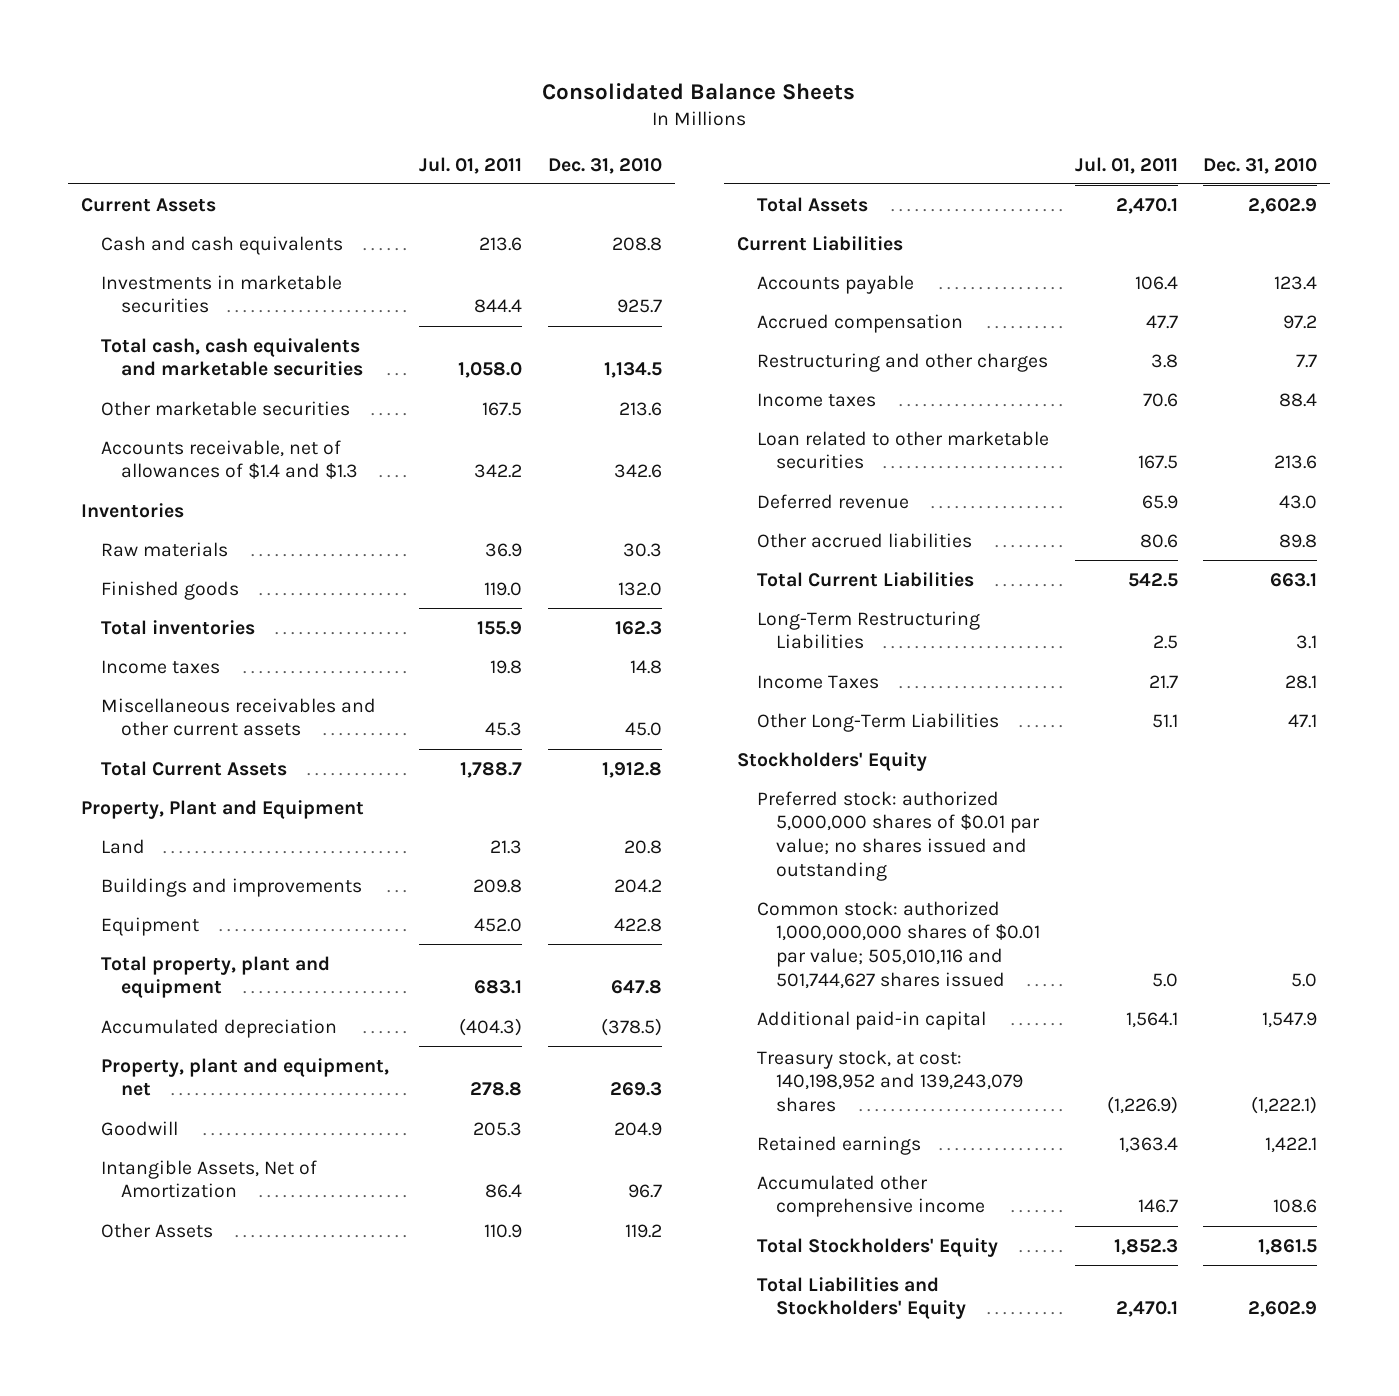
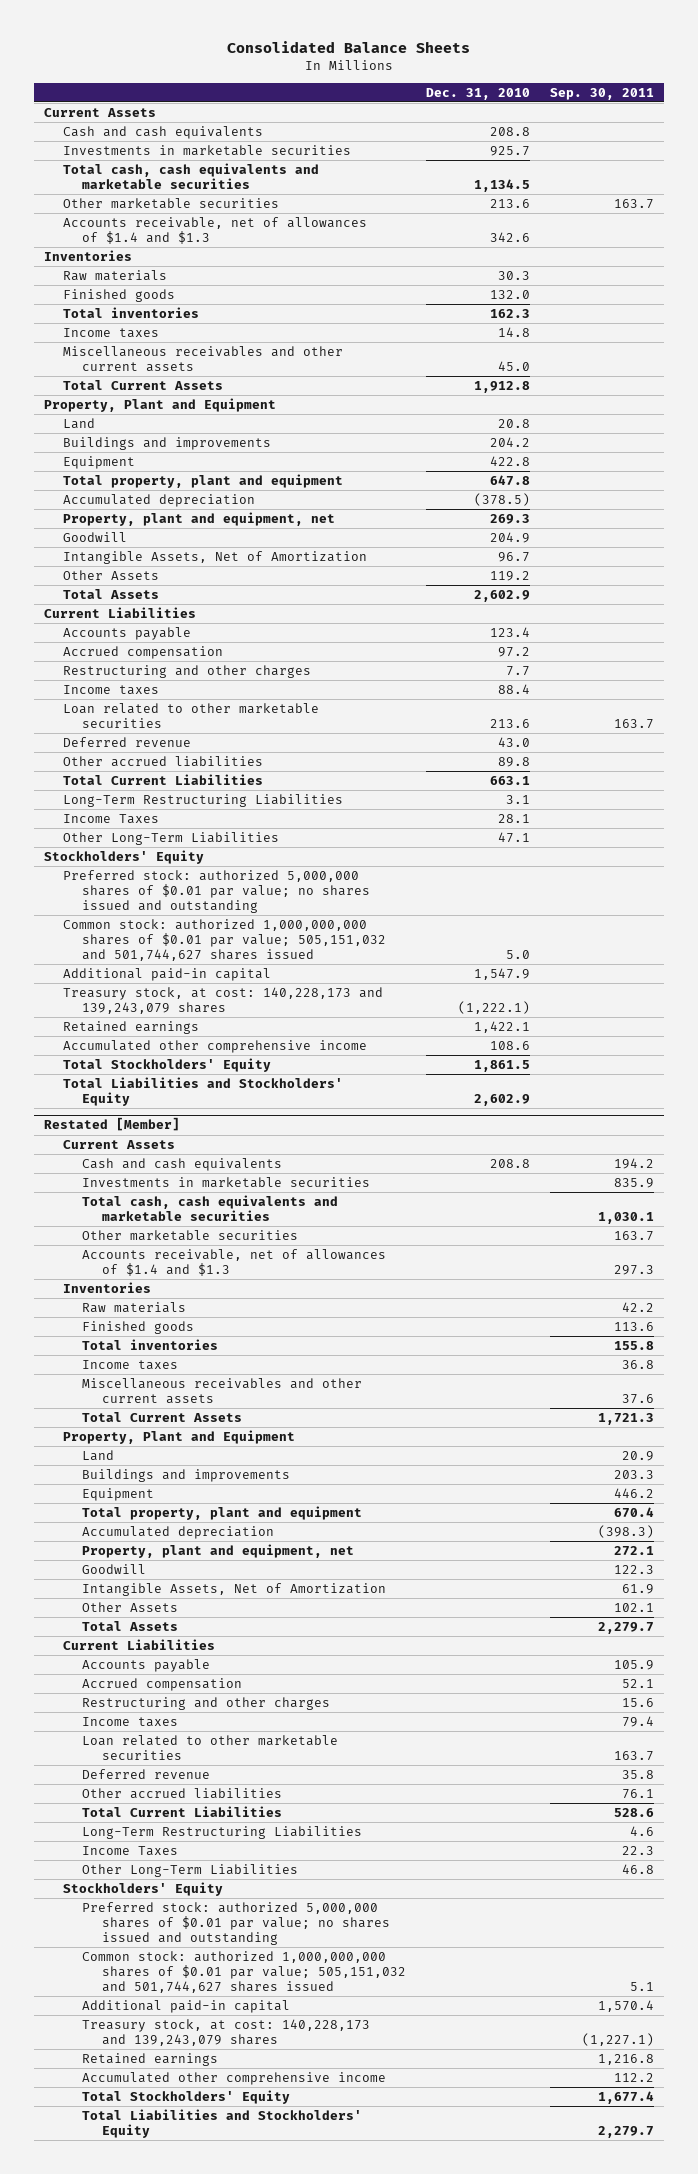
- | Jul. 01, 2011 | Dec. 31, 2010
+ | Dec. 31, 2010 | Sep. 30, 2011
- Common stock: authorized 1,000,000,000 shares of $0.01 par value; 505,010,116 and 501,744,627 shares issued | 5.0 | 5.0
+ Common stock: authorized 1,000,000,000 shares of $0.01 par value; 505,151,032 and 501,744,627 shares issued | 5.0 |
- Treasury stock, at cost: 140,198,952 and 139,243,079 shares | (1,226.9) | (1,222.1)
+ Treasury stock, at cost: 140,228,173 and 139,243,079 shares | (1,222.1) |
+ Restated [Member]
+ Current Assets
+ Cash and cash equivalents | 208.8 | 194.2
+ Investments in marketable securities | | 835.9
+ Total cash, cash equivalents and marketable securities | | 1,030.1
+ Other marketable securities | | 163.7
+ Accounts receivable, net of allowances of $1.4 and $1.3 | | 297.3
+ Inventories
+ Raw materials | | 42.2
+ Finished goods | | 113.6
+ Total inventories | | 155.8
+ Income taxes | | 36.8
+ Miscellaneous receivables and other current assets | | 37.6
+ Total Current Assets | | 1,721.3
+ Property, Plant and Equipment
+ Land | | 20.9
+ Buildings and improvements | | 203.3
+ Equipment | | 446.2
+ Total property, plant and equipment | | 670.4
+ Accumulated depreciation | | (398.3)
+ Property, plant and equipment, net | | 272.1
+ Goodwill | | 122.3
+ Intangible Assets, Net of Amortization | | 61.9
+ Other Assets | | 102.1
+ Total Assets | | 2,279.7
+ Current Liabilities
+ Accounts payable | | 105.9
+ Accrued compensation | | 52.1
+ Restructuring and other charges | | 15.6
+ Income taxes | | 79.4
+ Loan related to other marketable securities | | 163.7
+ Deferred revenue | | 35.8
+ Other accrued liabilities | | 76.1
+ Total Current Liabilities | | 528.6
+ Long-Term Restructuring Liabilities | | 4.6
+ Income Taxes | | 22.3
+ Other Long-Term Liabilities | | 46.8
+ Stockholders' Equity
+ Preferred stock: authorized 5,000,000 shares of $0.01 par value; no shares issued and outstanding
+ Common stock: authorized 1,000,000,000 shares of $0.01 par value; 505,151,032 and 501,744,627 shares issued | | 5.1
+ Additional paid-in capital | | 1,570.4
+ Treasury stock, at cost: 140,228,173 and 139,243,079 shares | | (1,227.1)
+ Retained earnings | | 1,216.8
+ Accumulated other comprehensive income | | 112.2
+ Total Stockholders' Equity | | 1,677.4
+ Total Liabilities and Stockholders' Equity | | 2,279.7

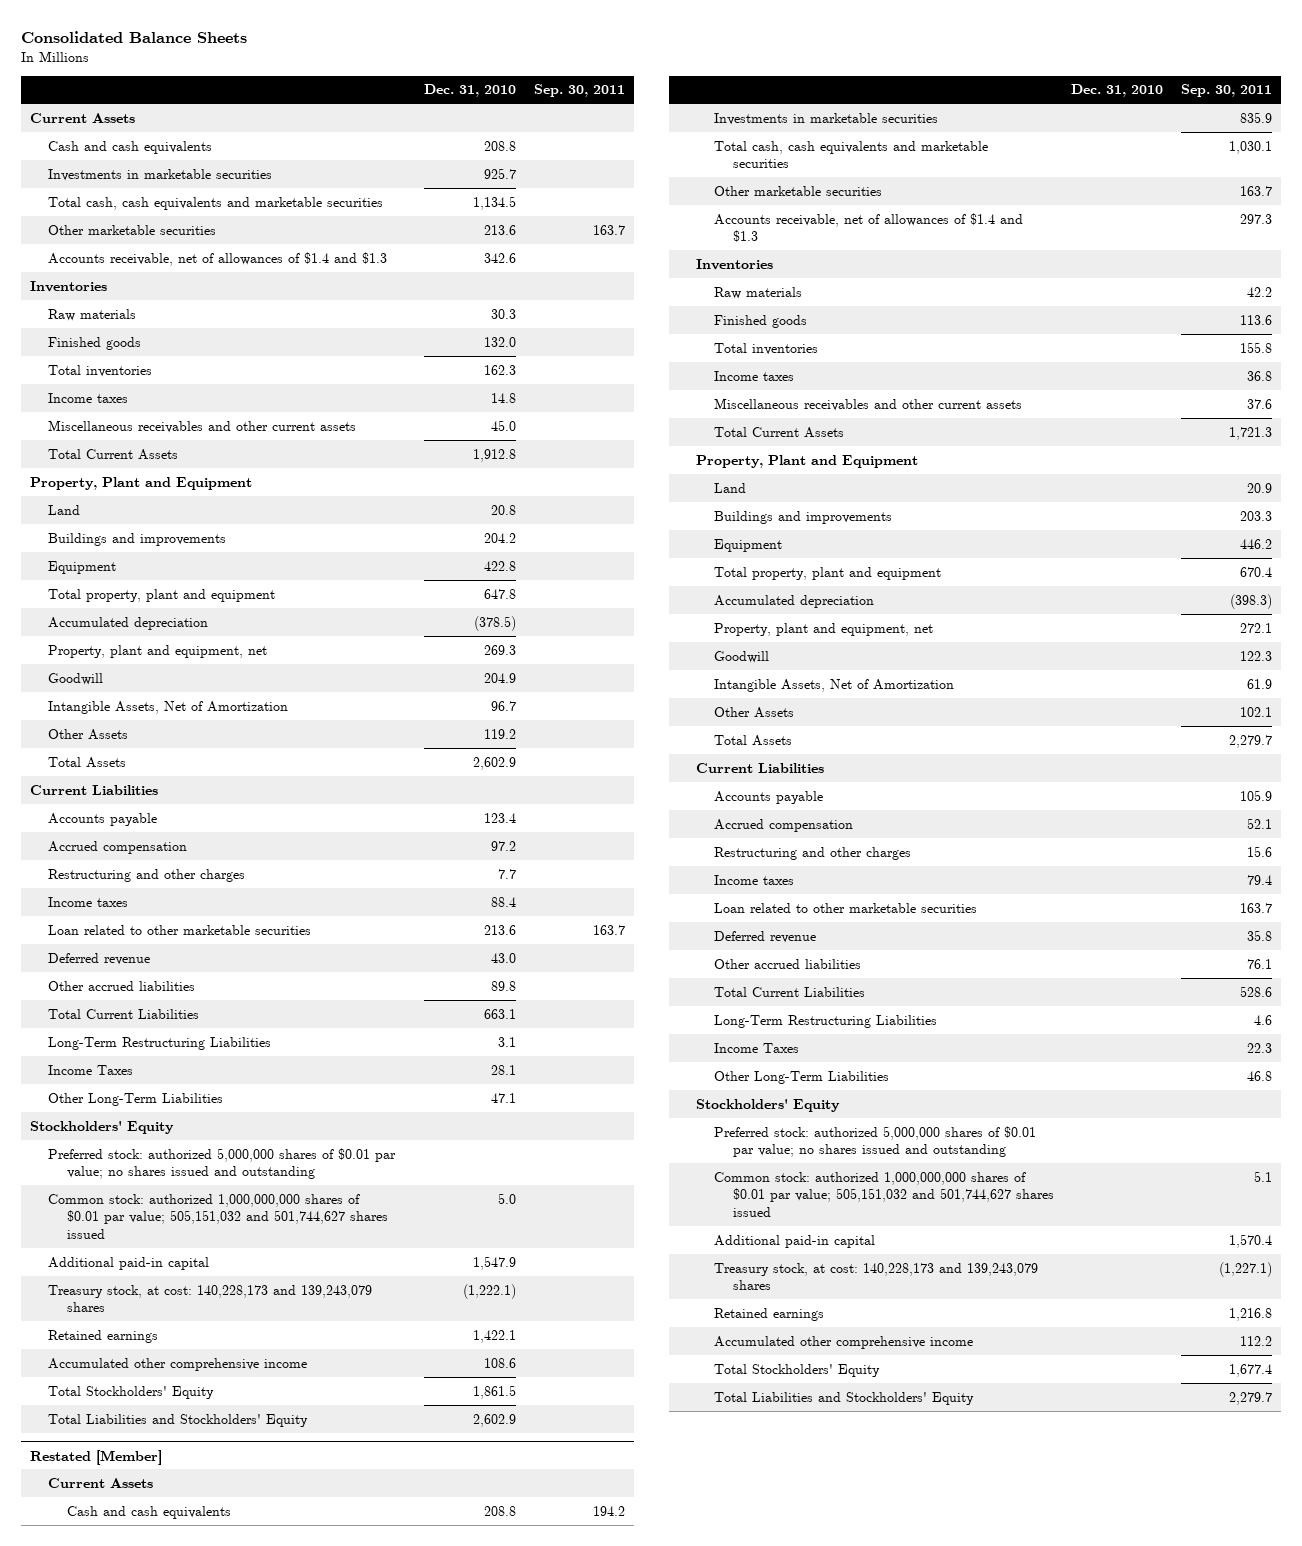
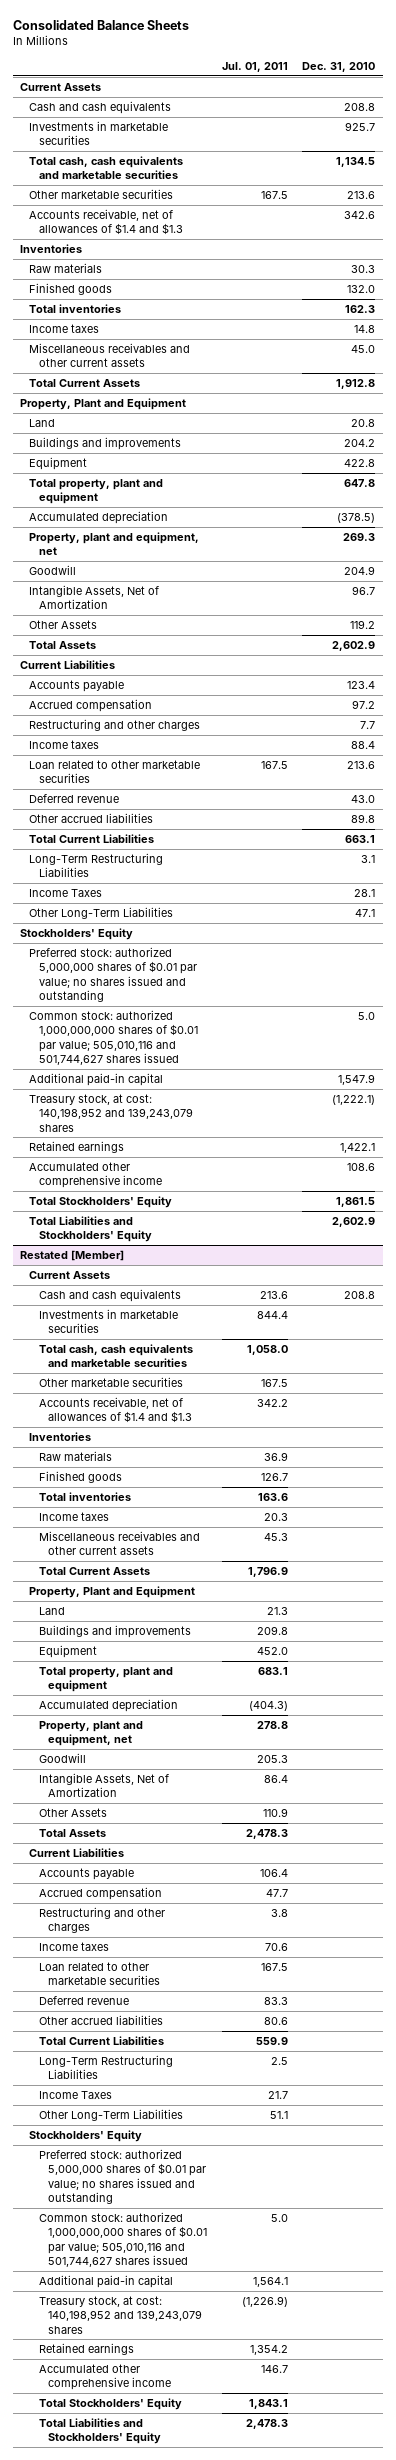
- | Dec. 31, 2010 | Sep. 30, 2011
+ | Jul. 01, 2011 | Dec. 31, 2010
- Common stock: authorized 1,000,000,000 shares of $0.01 par value; 505,151,032 and 501,744,627 shares issued | 5.0 |
+ Common stock: authorized 1,000,000,000 shares of $0.01 par value; 505,010,116 and 501,744,627 shares issued | | 5.0
- Treasury stock, at cost: 140,228,173 and 139,243,079 shares | (1,222.1) |
+ Treasury stock, at cost: 140,198,952 and 139,243,079 shares | | (1,222.1)
@ Restated [Member]
- Common stock: authorized 1,000,000,000 shares of $0.01 par value; 505,151,032 and 501,744,627 shares issued | | 5.1
+ Common stock: authorized 1,000,000,000 shares of $0.01 par value; 505,010,116 and 501,744,627 shares issued | 5.0 |
- Treasury stock, at cost: 140,228,173 and 139,243,079 shares | | (1,227.1)
+ Treasury stock, at cost: 140,198,952 and 139,243,079 shares | (1,226.9) |

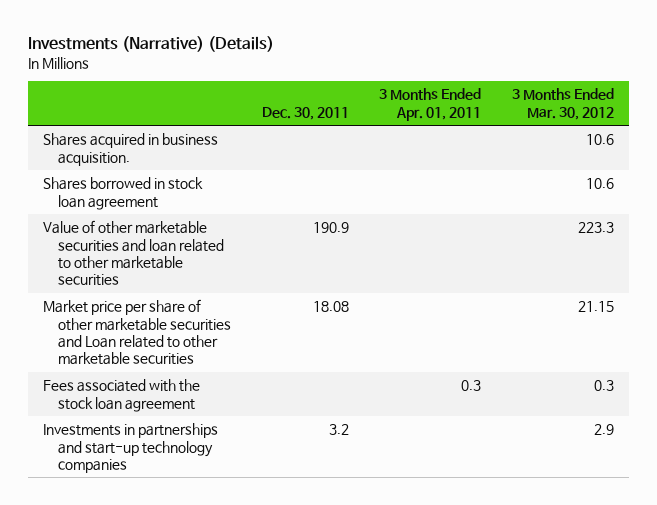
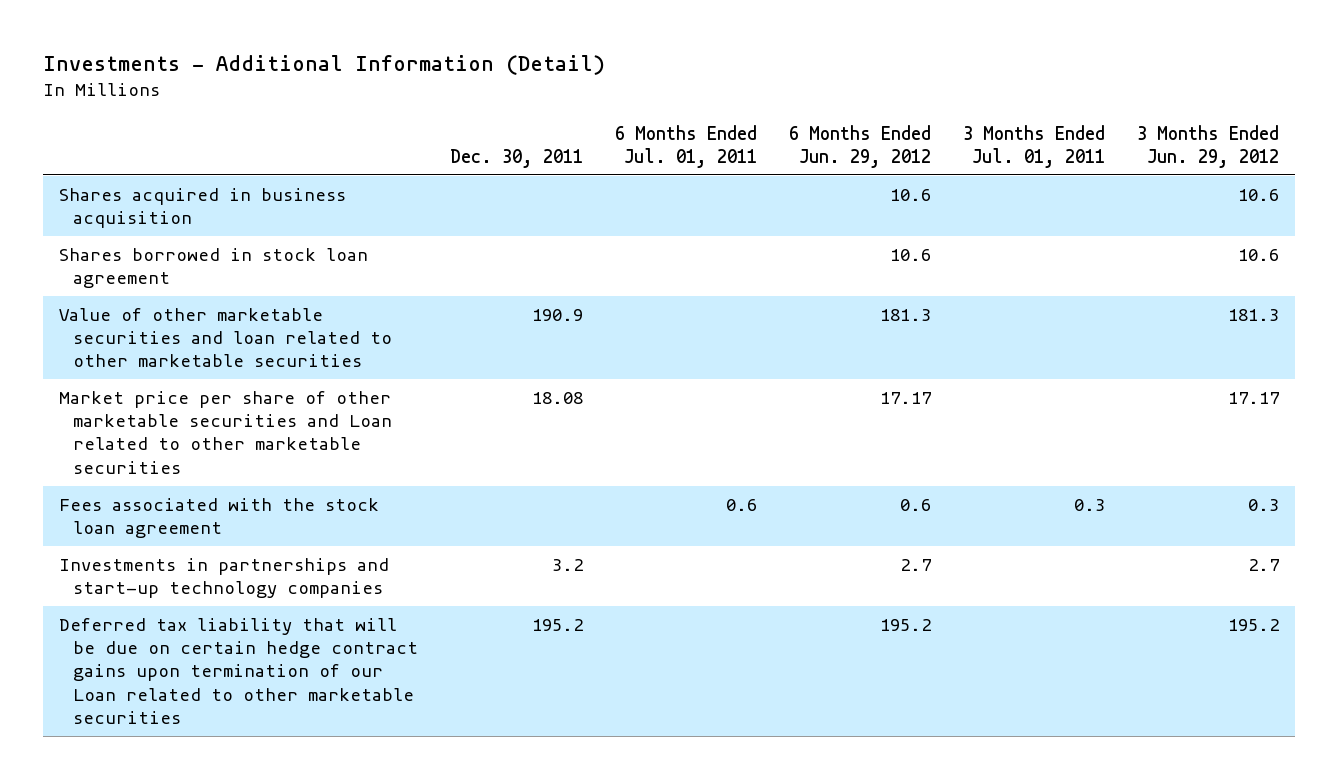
- Investments (Narrative) (Details)
+ Investments - Additional Information (Detail)
- | Dec. 30, 2011 | 3 Months Ended Apr. 01, 2011 | 3 Months Ended Mar. 30, 2012
+ | Dec. 30, 2011 | 6 Months Ended Jul. 01, 2011 | 6 Months Ended Jun. 29, 2012 | 3 Months Ended Jul. 01, 2011 | 3 Months Ended Jun. 29, 2012
- Shares acquired in business acquisition. | | | 10.6
+ Shares acquired in business acquisition | | | 10.6 | | 10.6
+ Deferred tax liability that will be due on certain hedge contract gains upon termination of our Loan related to other marketable securities | 195.2 | | 195.2 | | 195.2

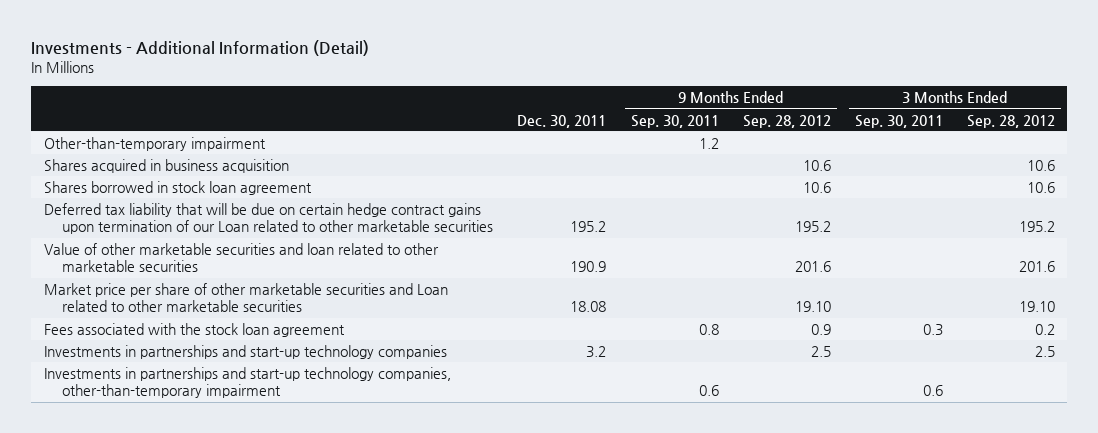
- | Dec. 30, 2011 | 6 Months Ended Jul. 01, 2011 | 6 Months Ended Jun. 29, 2012 | 3 Months Ended Jul. 01, 2011 | 3 Months Ended Jun. 29, 2012
+ | Dec. 30, 2011 | 9 Months Ended Sep. 30, 2011 | 9 Months Ended Sep. 28, 2012 | 3 Months Ended Sep. 30, 2011 | 3 Months Ended Sep. 28, 2012
+ Other-than-temporary impairment | | 1.2 | | |
moved up: Deferred tax liability that will be due on certain hedge contract gains upon termination of our Loan related to other marketable securities | 195.2 | | 195.2 | | 195.2
+ Investments in partnerships and start-up technology companies, other-than-temporary impairment | | 0.6 | | 0.6 |

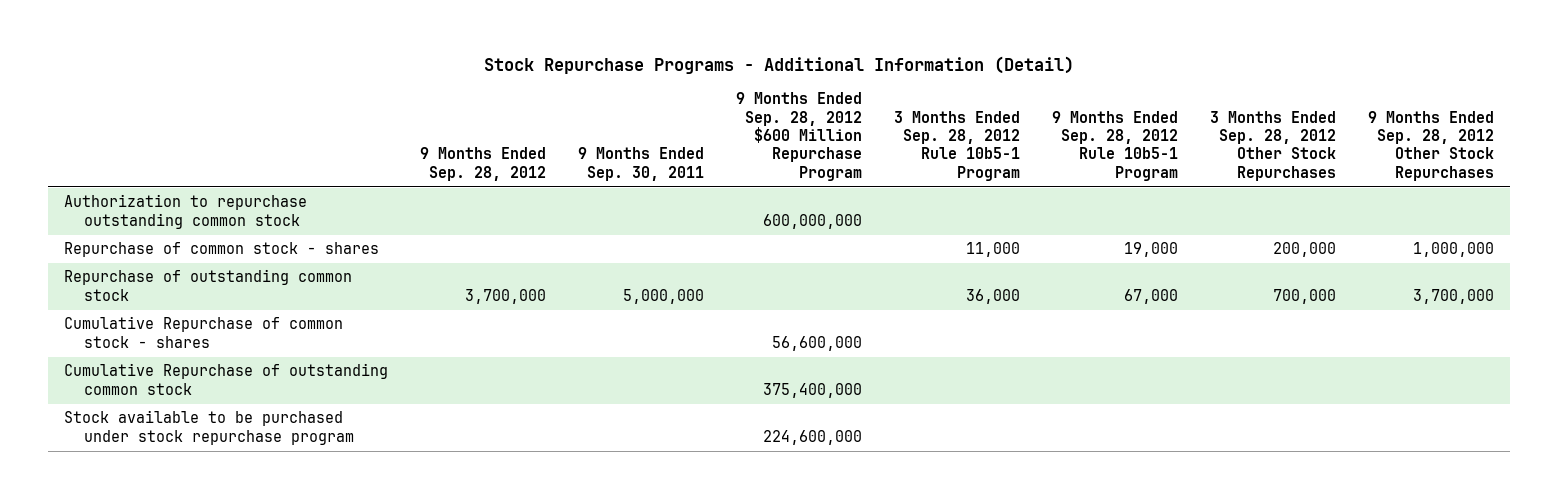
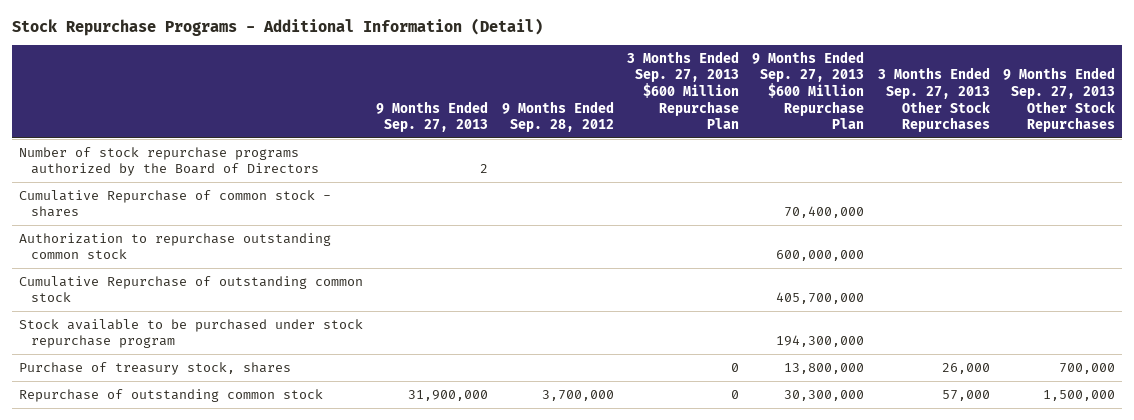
- | 9 Months Ended Sep. 28, 2012 | 9 Months Ended Sep. 30, 2011 | 9 Months Ended Sep. 28, 2012 $600 Million Repurchase Program | 3 Months Ended Sep. 28, 2012 Rule 10b5-1 Program | 9 Months Ended Sep. 28, 2012 Rule 10b5-1 Program | 3 Months Ended Sep. 28, 2012 Other Stock Repurchases | 9 Months Ended Sep. 28, 2012 Other Stock Repurchases
+ | 9 Months Ended Sep. 27, 2013 | 9 Months Ended Sep. 28, 2012 | 3 Months Ended Sep. 27, 2013 $600 Million Repurchase Plan | 9 Months Ended Sep. 27, 2013 $600 Million Repurchase Plan | 3 Months Ended Sep. 27, 2013 Other Stock Repurchases | 9 Months Ended Sep. 27, 2013 Other Stock Repurchases
- Repurchase of common stock - shares | | | | 11,000 | 19,000 | 200,000 | 1,000,000
+ Number of stock repurchase programs authorized by the Board of Directors | 2 | | | | |
moved down: Authorization to repurchase outstanding common stock | | | | 600,000,000 | |
+ Purchase of treasury stock, shares | | | 0 | 13,800,000 | 26,000 | 700,000
moved down: Repurchase of outstanding common stock | 31,900,000 | 3,700,000 | 0 | 30,300,000 | 57,000 | 1,500,000

